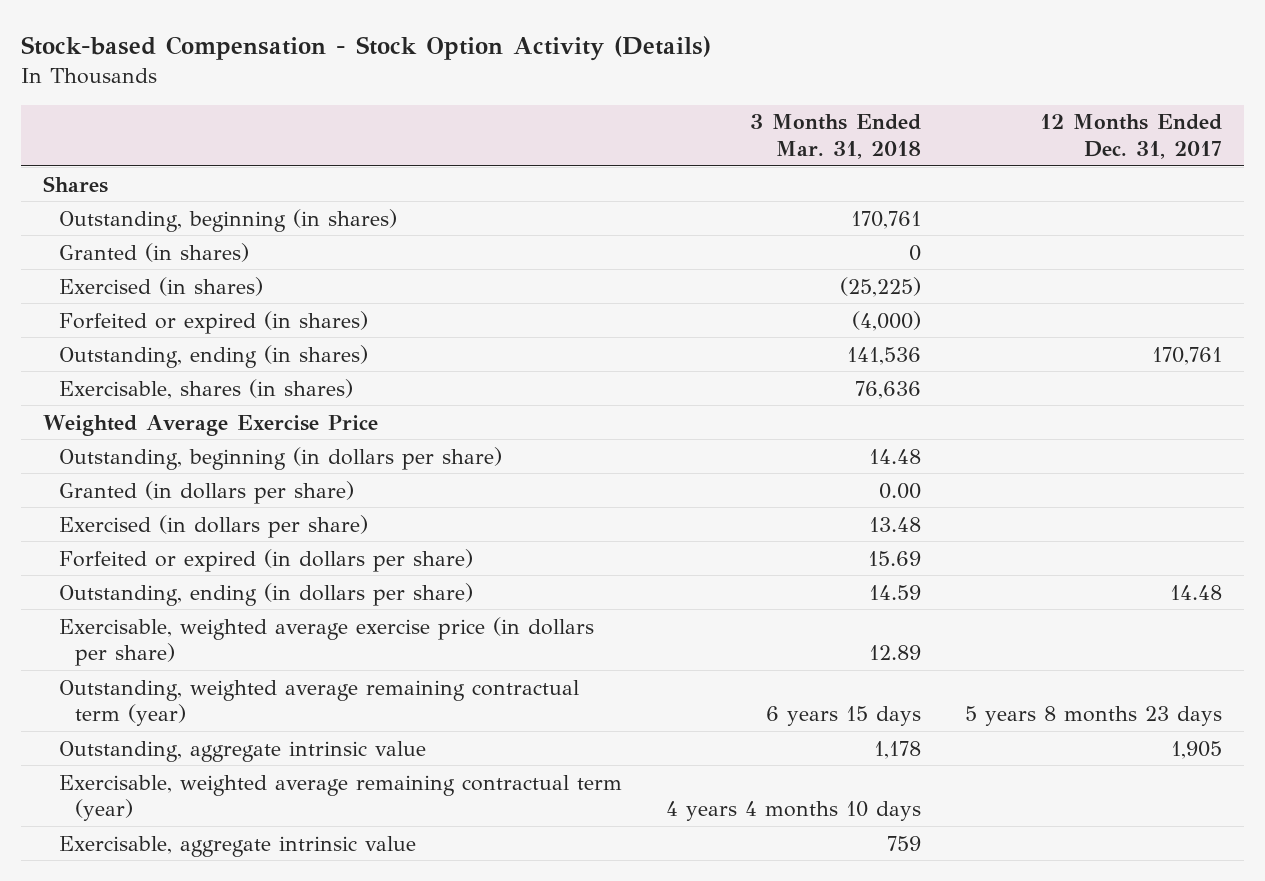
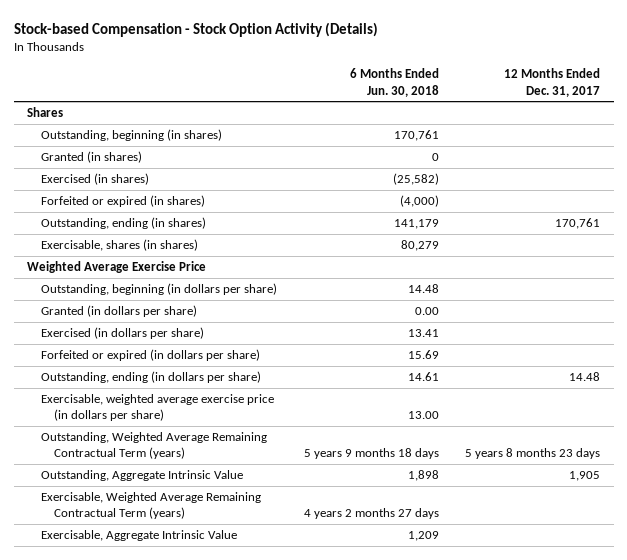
- | 3 Months Ended Mar. 31, 2018 | 12 Months Ended Dec. 31, 2017
+ | 6 Months Ended Jun. 30, 2018 | 12 Months Ended Dec. 31, 2017
- Outstanding, weighted average remaining contractual term (year) | 6 years 15 days | 5 years 8 months 23 days
- Outstanding, aggregate intrinsic value | 1,178 | 1,905
- Exercisable, weighted average remaining contractual term (year) | 4 years 4 months 10 days |
- Exercisable, aggregate intrinsic value | 759 |
+ Outstanding, Weighted Average Remaining Contractual Term (years) | 5 years 9 months 18 days | 5 years 8 months 23 days
+ Outstanding, Aggregate Intrinsic Value | 1,898 | 1,905
+ Exercisable, Weighted Average Remaining Contractual Term (years) | 4 years 2 months 27 days |
+ Exercisable, Aggregate Intrinsic Value | 1,209 |

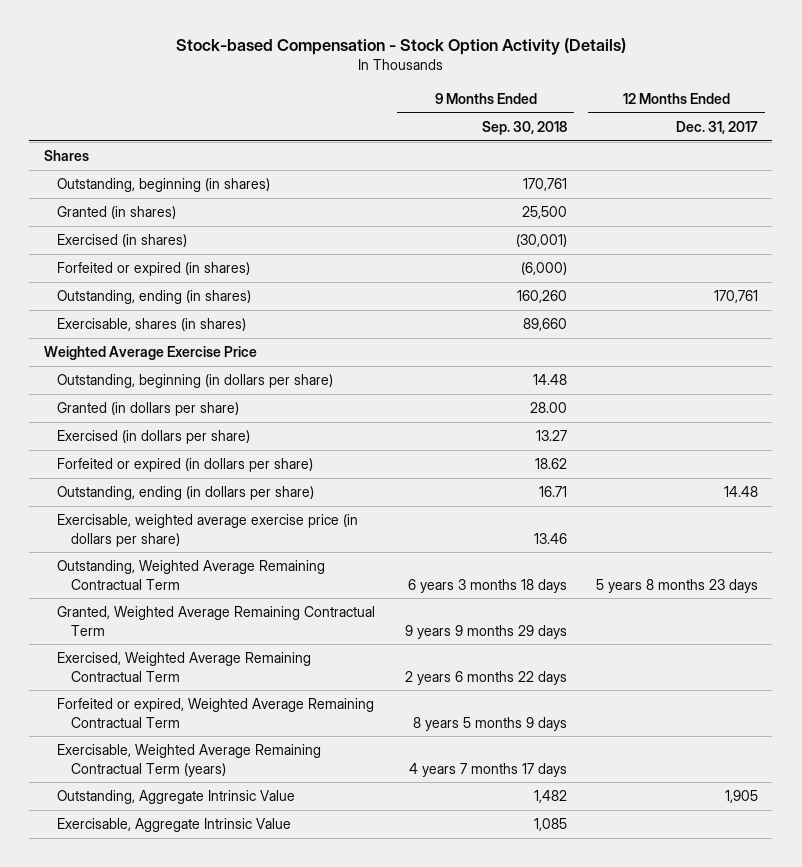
- | 6 Months Ended Jun. 30, 2018 | 12 Months Ended Dec. 31, 2017
+ | 9 Months Ended Sep. 30, 2018 | 12 Months Ended Dec. 31, 2017
- Outstanding, Weighted Average Remaining Contractual Term (years) | 5 years 9 months 18 days | 5 years 8 months 23 days
+ Outstanding, Weighted Average Remaining Contractual Term | 6 years 3 months 18 days | 5 years 8 months 23 days
+ Granted, Weighted Average Remaining Contractual Term | 9 years 9 months 29 days |
+ Exercised, Weighted Average Remaining Contractual Term | 2 years 6 months 22 days |
+ Forfeited or expired, Weighted Average Remaining Contractual Term | 8 years 5 months 9 days |
moved down: Outstanding, Aggregate Intrinsic Value | 1,482 | 1,905

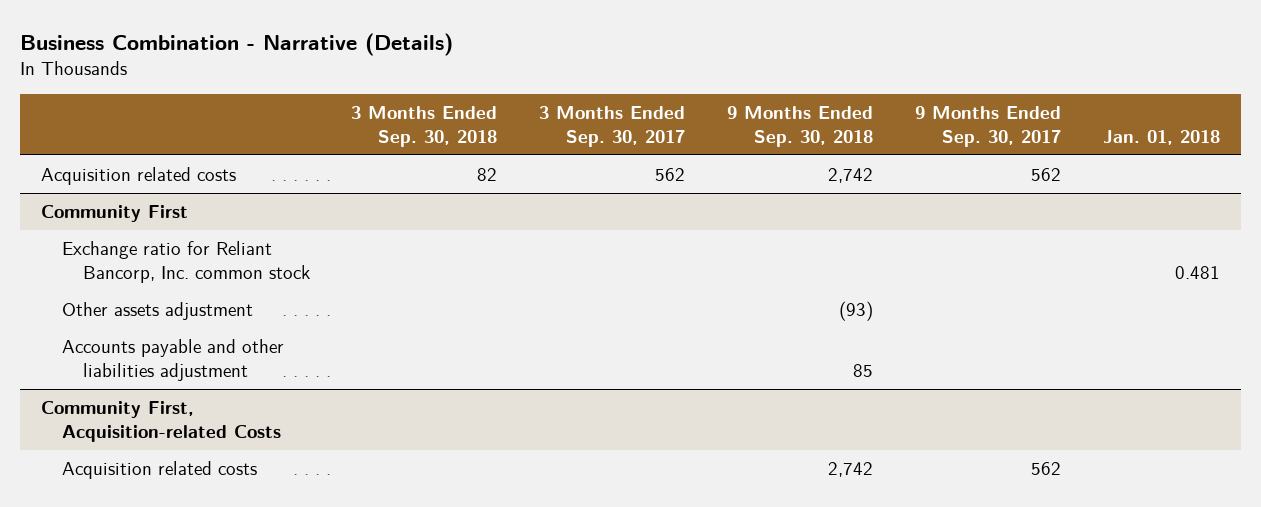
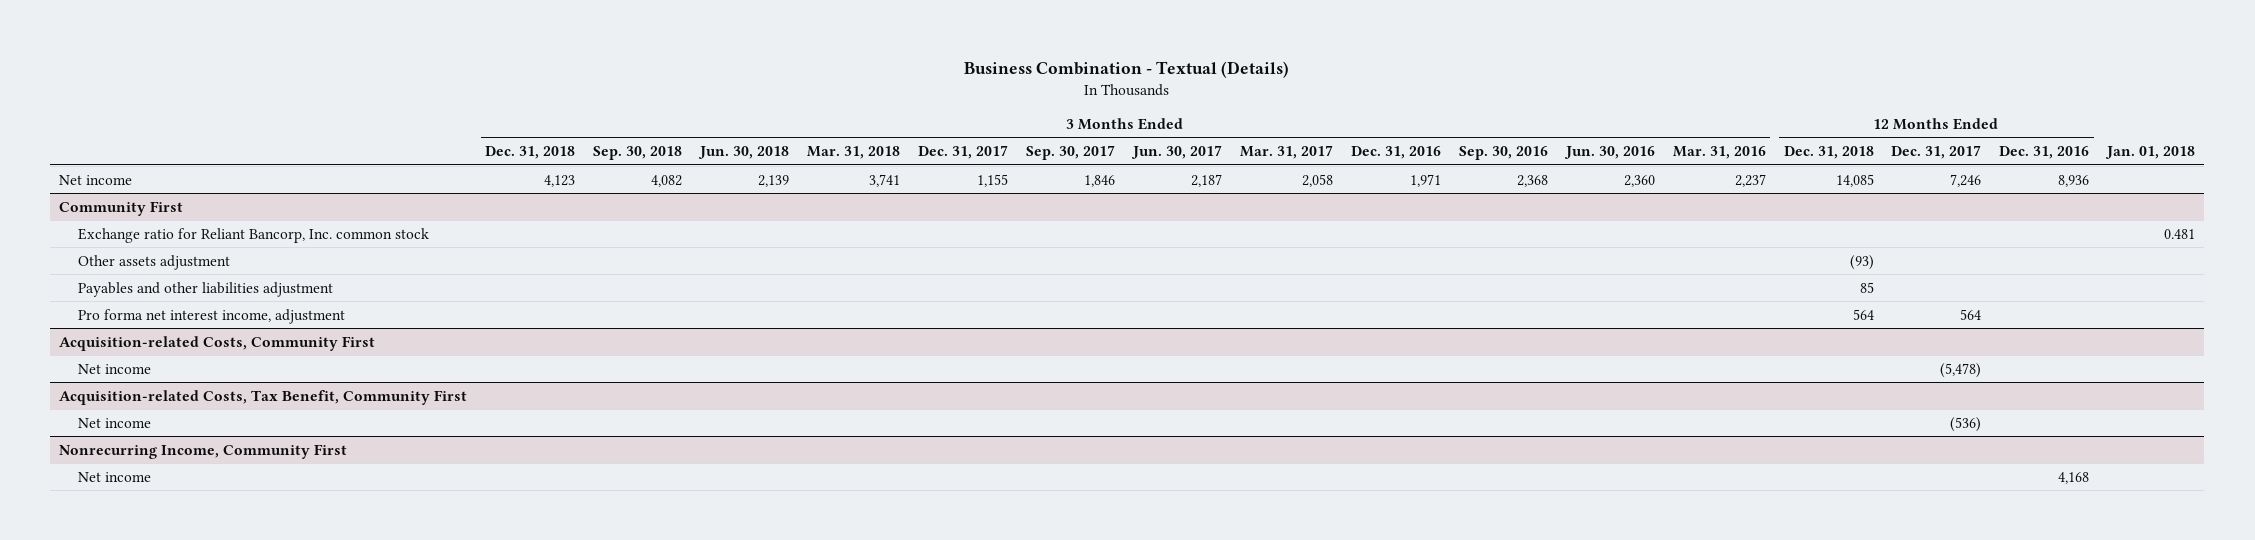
- Business Combination - Narrative (Details)
+ Business Combination - Textual (Details)
- | 3 Months Ended Sep. 30, 2018 | 3 Months Ended Sep. 30, 2017 | 9 Months Ended Sep. 30, 2018 | 9 Months Ended Sep. 30, 2017 | Jan. 01, 2018
+ | 3 Months Ended Dec. 31, 2018 | 3 Months Ended Sep. 30, 2018 | 3 Months Ended Jun. 30, 2018 | 3 Months Ended Mar. 31, 2018 | 3 Months Ended Dec. 31, 2017 | 3 Months Ended Sep. 30, 2017 | 3 Months Ended Jun. 30, 2017 | 3 Months Ended Mar. 31, 2017 | 3 Months Ended Dec. 31, 2016 | 3 Months Ended Sep. 30, 2016 | 3 Months Ended Jun. 30, 2016 | 3 Months Ended Mar. 31, 2016 | 12 Months Ended Dec. 31, 2018 | 12 Months Ended Dec. 31, 2017 | 12 Months Ended Dec. 31, 2016 | Jan. 01, 2018
- Acquisition related costs | 82 | 562 | 2,742 | 562 |
+ Net income | 4,123 | 4,082 | 2,139 | 3,741 | 1,155 | 1,846 | 2,187 | 2,058 | 1,971 | 2,368 | 2,360 | 2,237 | 14,085 | 7,246 | 8,936 |
@ Community First
- Accounts payable and other liabilities adjustment | | | 85 | |
- Community First, Acquisition-related Costs
- Acquisition related costs | | | 2,742 | 562 |
@ Community First
+ Payables and other liabilities adjustment | | | | | | | | | | | | | 85 | | |
+ Pro forma net interest income, adjustment | | | | | | | | | | | | | 564 | 564 | |
+ Acquisition-related Costs, Community First
+ Net income | | | | | | | | | | | | | | (5,478) | |
+ Acquisition-related Costs, Tax Benefit, Community First
+ Net income | | | | | | | | | | | | | | (536) | |
+ Nonrecurring Income, Community First
+ Net income | | | | | | | | | | | | | | | 4,168 |

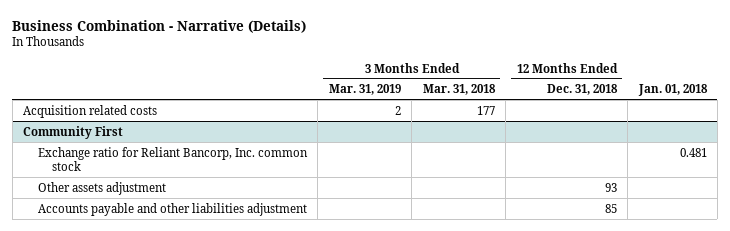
- Business Combination - Textual (Details)
+ Business Combination - Narrative (Details)
- | 3 Months Ended Dec. 31, 2018 | 3 Months Ended Sep. 30, 2018 | 3 Months Ended Jun. 30, 2018 | 3 Months Ended Mar. 31, 2018 | 3 Months Ended Dec. 31, 2017 | 3 Months Ended Sep. 30, 2017 | 3 Months Ended Jun. 30, 2017 | 3 Months Ended Mar. 31, 2017 | 3 Months Ended Dec. 31, 2016 | 3 Months Ended Sep. 30, 2016 | 3 Months Ended Jun. 30, 2016 | 3 Months Ended Mar. 31, 2016 | 12 Months Ended Dec. 31, 2018 | 12 Months Ended Dec. 31, 2017 | 12 Months Ended Dec. 31, 2016 | Jan. 01, 2018
+ | 3 Months Ended Mar. 31, 2019 | 3 Months Ended Mar. 31, 2018 | 12 Months Ended Dec. 31, 2018 | Jan. 01, 2018
- Net income | 4,123 | 4,082 | 2,139 | 3,741 | 1,155 | 1,846 | 2,187 | 2,058 | 1,971 | 2,368 | 2,360 | 2,237 | 14,085 | 7,246 | 8,936 |
+ Acquisition related costs | 2 | 177 | |
@ Community First
- Other assets adjustment | | | | | | | | | | | | | (93) | | |
- Payables and other liabilities adjustment | | | | | | | | | | | | | 85 | | |
- Pro forma net interest income, adjustment | | | | | | | | | | | | | 564 | 564 | |
- Acquisition-related Costs, Community First
- Net income | | | | | | | | | | | | | | (5,478) | |
- Acquisition-related Costs, Tax Benefit, Community First
- Net income | | | | | | | | | | | | | | (536) | |
- Nonrecurring Income, Community First
- Net income | | | | | | | | | | | | | | | 4,168 |
@ Community First
+ Other assets adjustment | | | 93 |
+ Accounts payable and other liabilities adjustment | | | 85 |

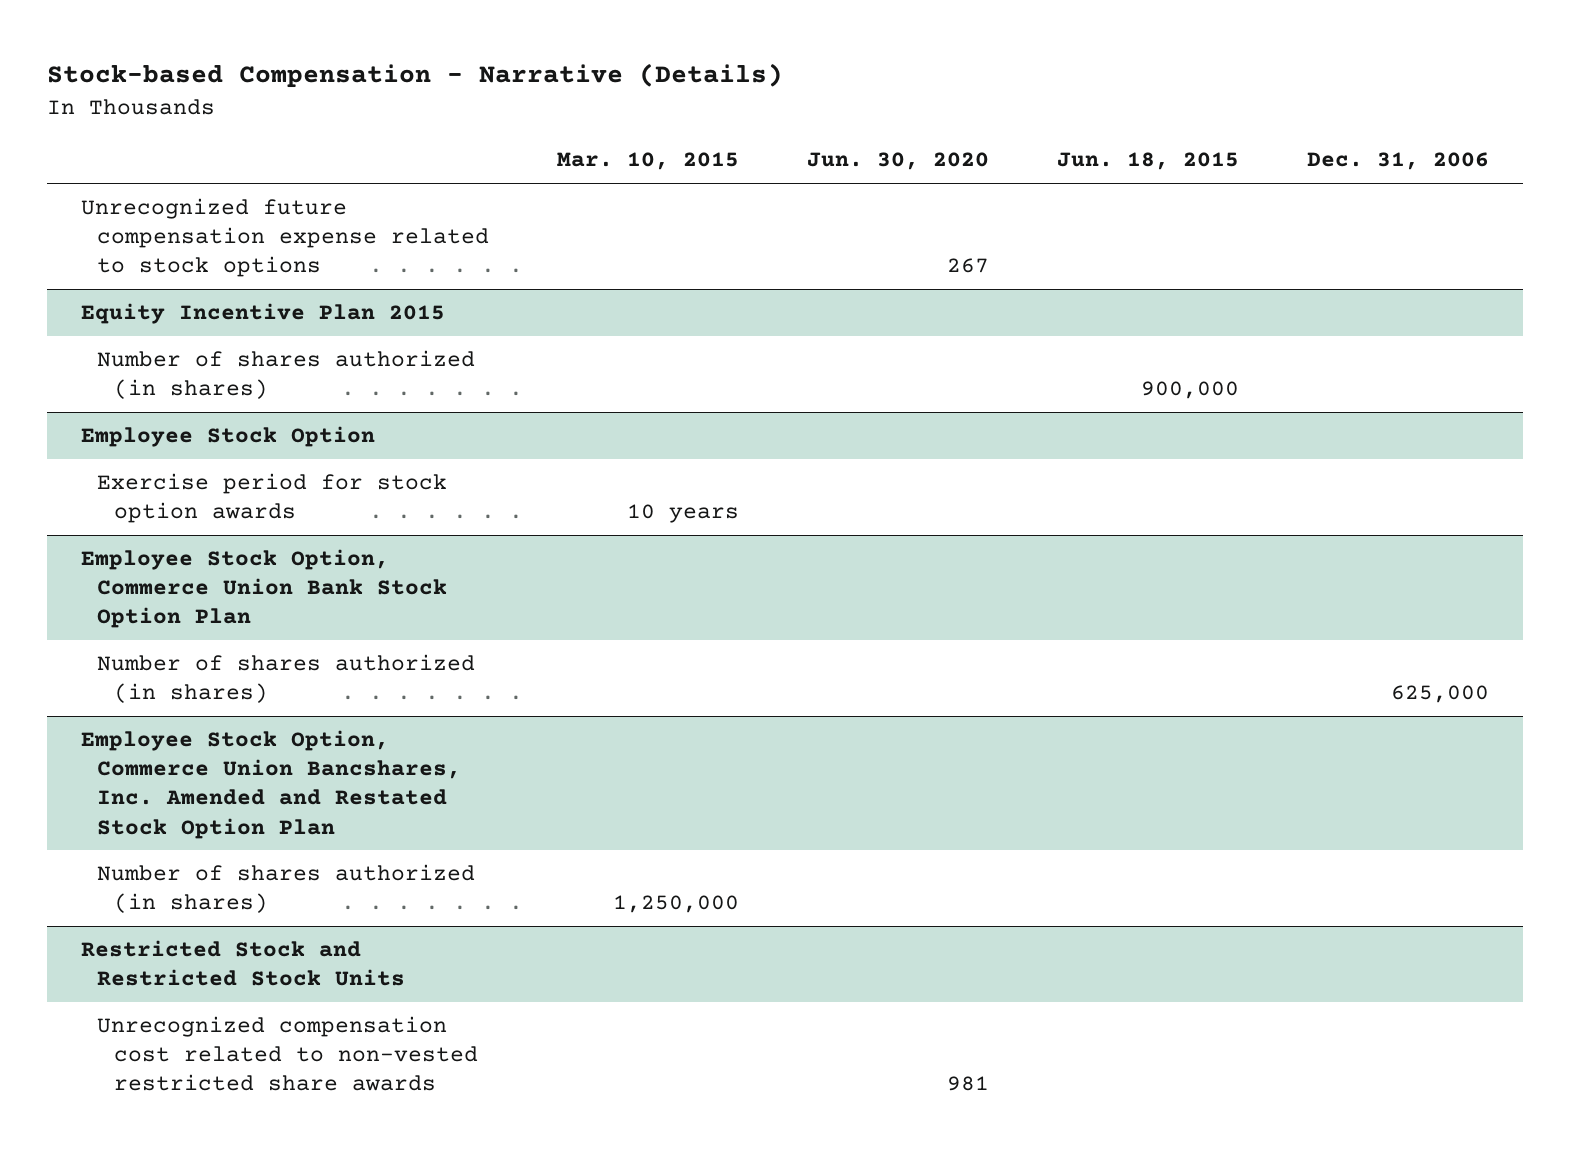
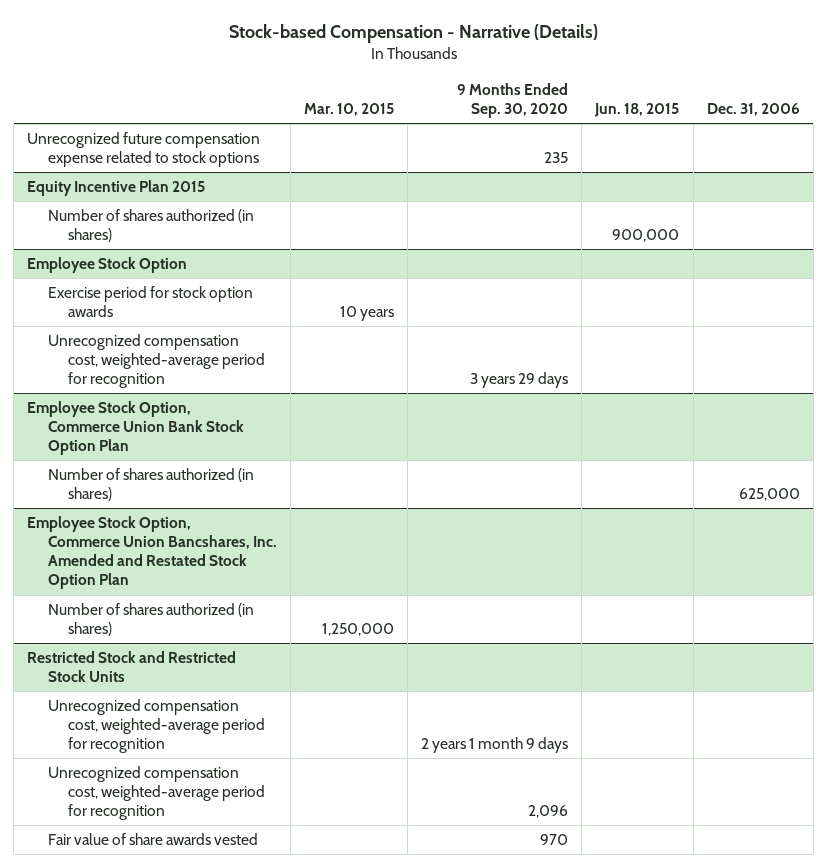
- | Mar. 10, 2015 | Jun. 30, 2020 | Jun. 18, 2015 | Dec. 31, 2006
+ | Mar. 10, 2015 | 9 Months Ended Sep. 30, 2020 | Jun. 18, 2015 | Dec. 31, 2006
@ Employee Stock Option
+ Unrecognized compensation cost, weighted-average period for recognition | | 3 years 29 days | |
@ Restricted Stock and Restricted Stock Units
- Unrecognized compensation cost related to non-vested restricted share awards | | 981 | |
+ Unrecognized compensation cost, weighted-average period for recognition | | 2 years 1 month 9 days | |
+ Unrecognized compensation cost, weighted-average period for recognition | | 2,096 | |
+ Fair value of share awards vested | | 970 | |

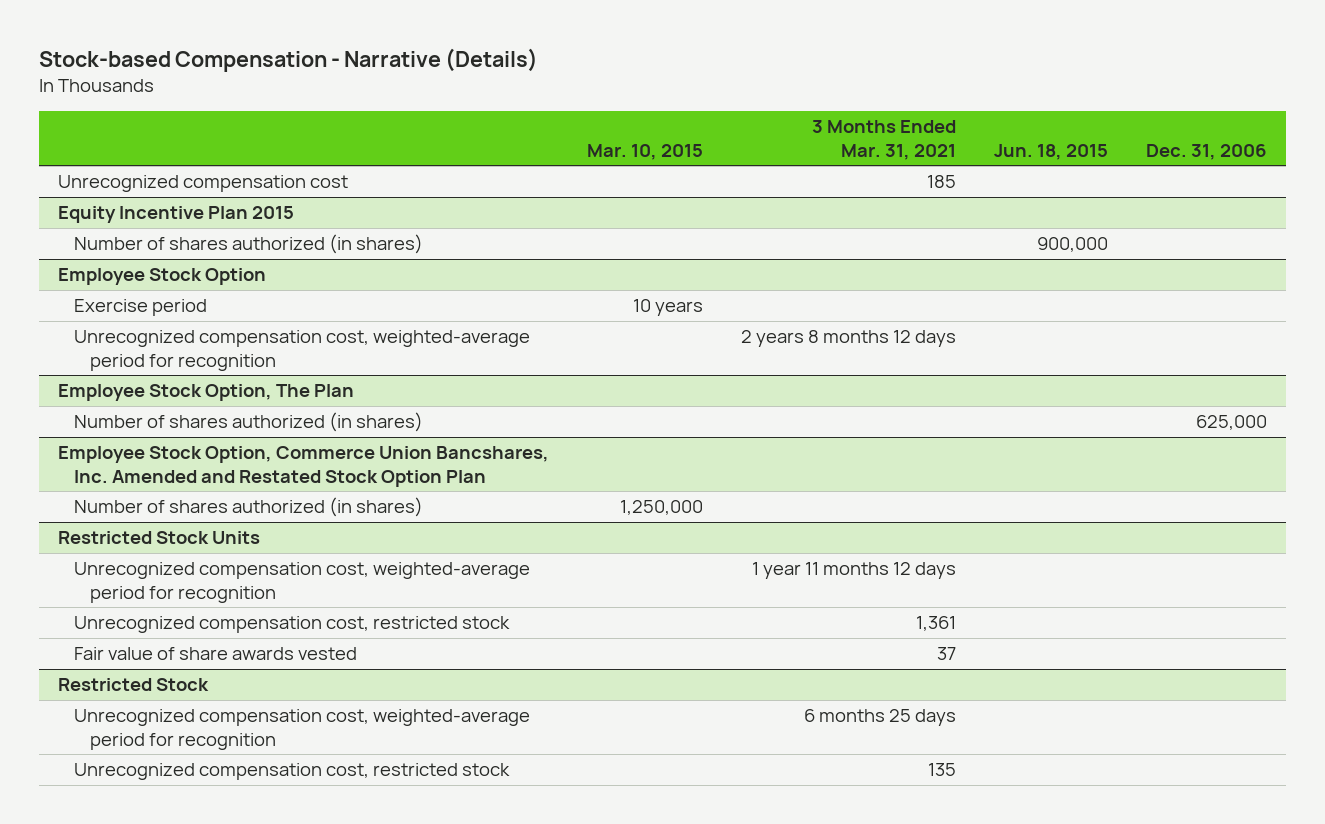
- | Mar. 10, 2015 | 9 Months Ended Sep. 30, 2020 | Jun. 18, 2015 | Dec. 31, 2006
+ | Mar. 10, 2015 | 3 Months Ended Mar. 31, 2021 | Jun. 18, 2015 | Dec. 31, 2006
- Unrecognized future compensation expense related to stock options | | 235 | |
+ Unrecognized compensation cost | | 185 | |
@ Employee Stock Option
- Exercise period for stock option awards | 10 years | | |
+ Exercise period | 10 years | | |
- Employee Stock Option, Commerce Union Bank Stock Option Plan
+ Employee Stock Option, The Plan
- Restricted Stock and Restricted Stock Units
- Unrecognized compensation cost, weighted-average period for recognition | | 2 years 1 month 9 days | |
- Unrecognized compensation cost, weighted-average period for recognition | | 2,096 | |
- Fair value of share awards vested | | 970 | |
+ Restricted Stock Units
+ Unrecognized compensation cost, weighted-average period for recognition | | 1 year 11 months 12 days | |
+ Unrecognized compensation cost, restricted stock | | 1,361 | |
+ Fair value of share awards vested | | 37 | |
+ Restricted Stock
+ Unrecognized compensation cost, weighted-average period for recognition | | 6 months 25 days | |
+ Unrecognized compensation cost, restricted stock | | 135 | |

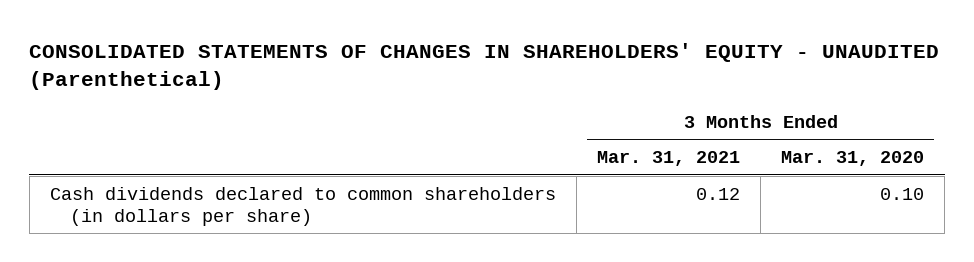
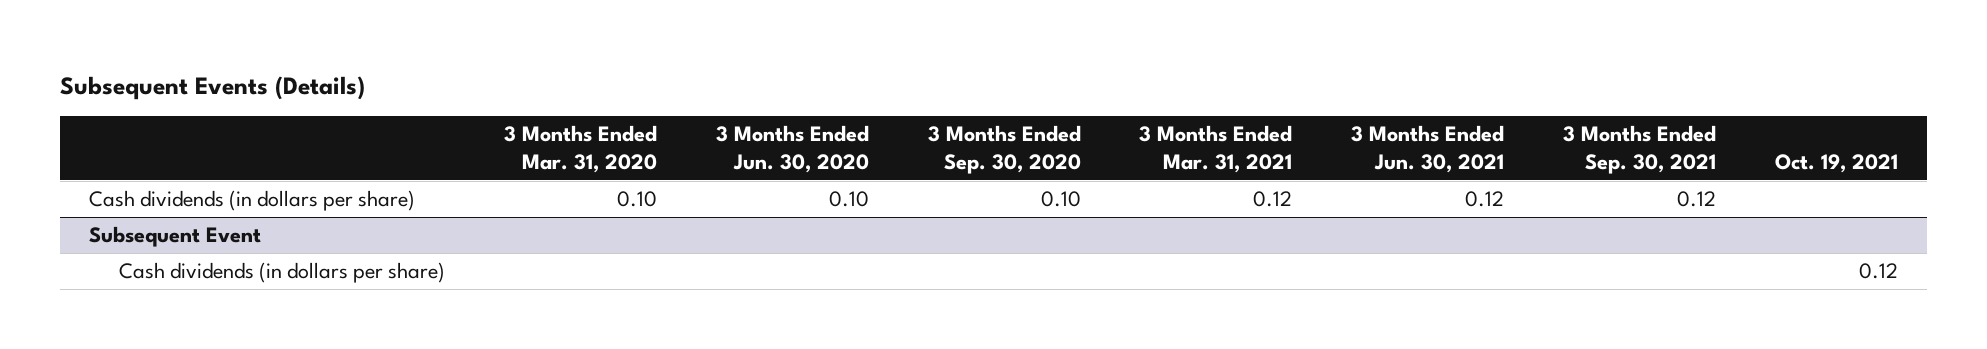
- CONSOLIDATED STATEMENTS OF CHANGES IN SHAREHOLDERS' EQUITY - UNAUDITED (Parenthetical)
+ Subsequent Events (Details)
- | 3 Months Ended Mar. 31, 2021 | 3 Months Ended Mar. 31, 2020
+ | 3 Months Ended Mar. 31, 2020 | 3 Months Ended Jun. 30, 2020 | 3 Months Ended Sep. 30, 2020 | 3 Months Ended Mar. 31, 2021 | 3 Months Ended Jun. 30, 2021 | 3 Months Ended Sep. 30, 2021 | Oct. 19, 2021
- Cash dividends declared to common shareholders (in dollars per share) | 0.12 | 0.10
+ Cash dividends (in dollars per share) | 0.10 | 0.10 | 0.10 | 0.12 | 0.12 | 0.12 |
+ Subsequent Event
+ Cash dividends (in dollars per share) | | | | | | | 0.12

